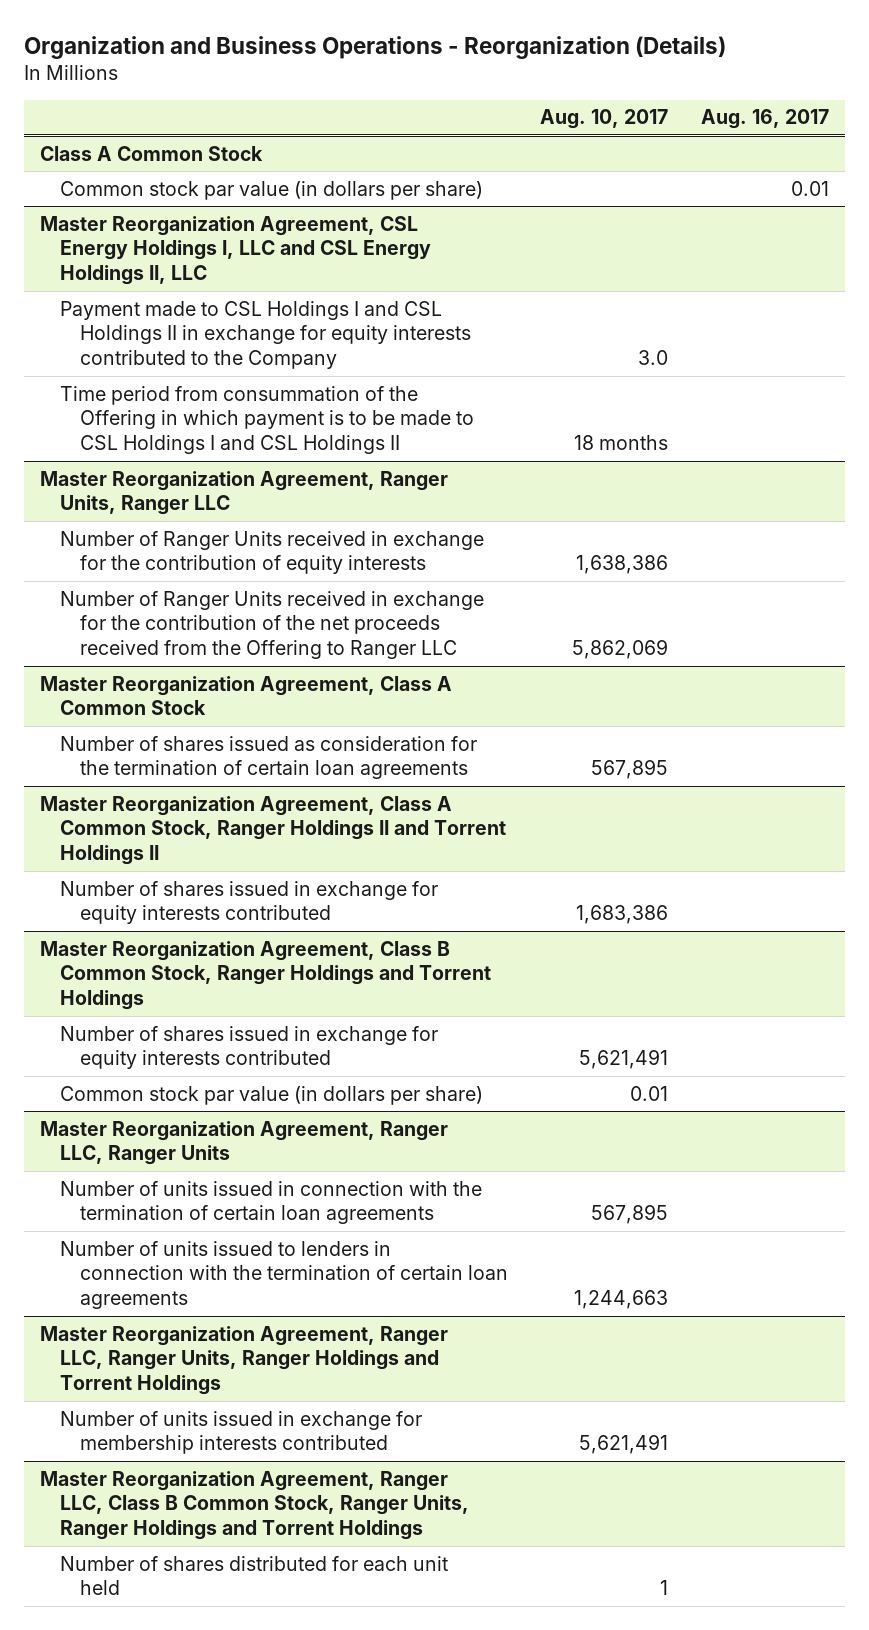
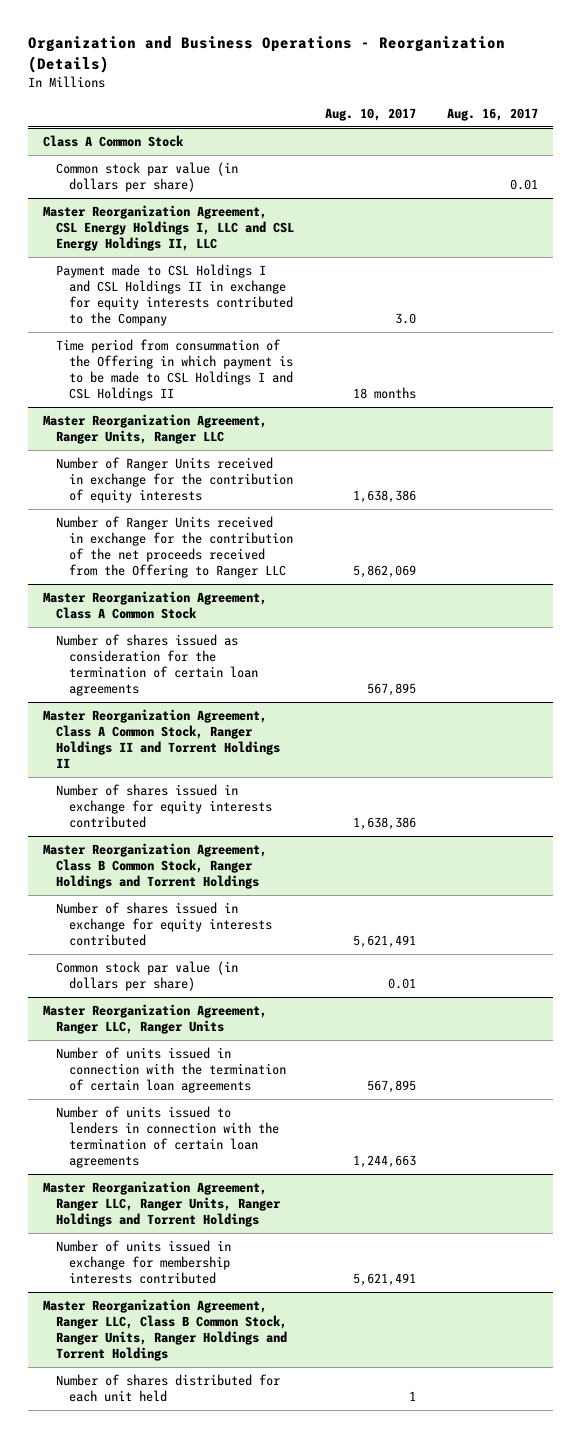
@ Master Reorganization Agreement, Class A Common Stock, Ranger Holdings II and Torrent Holdings II
- Number of shares issued in exchange for equity interests contributed | 1,683,386 |
+ Number of shares issued in exchange for equity interests contributed | 1,638,386 |

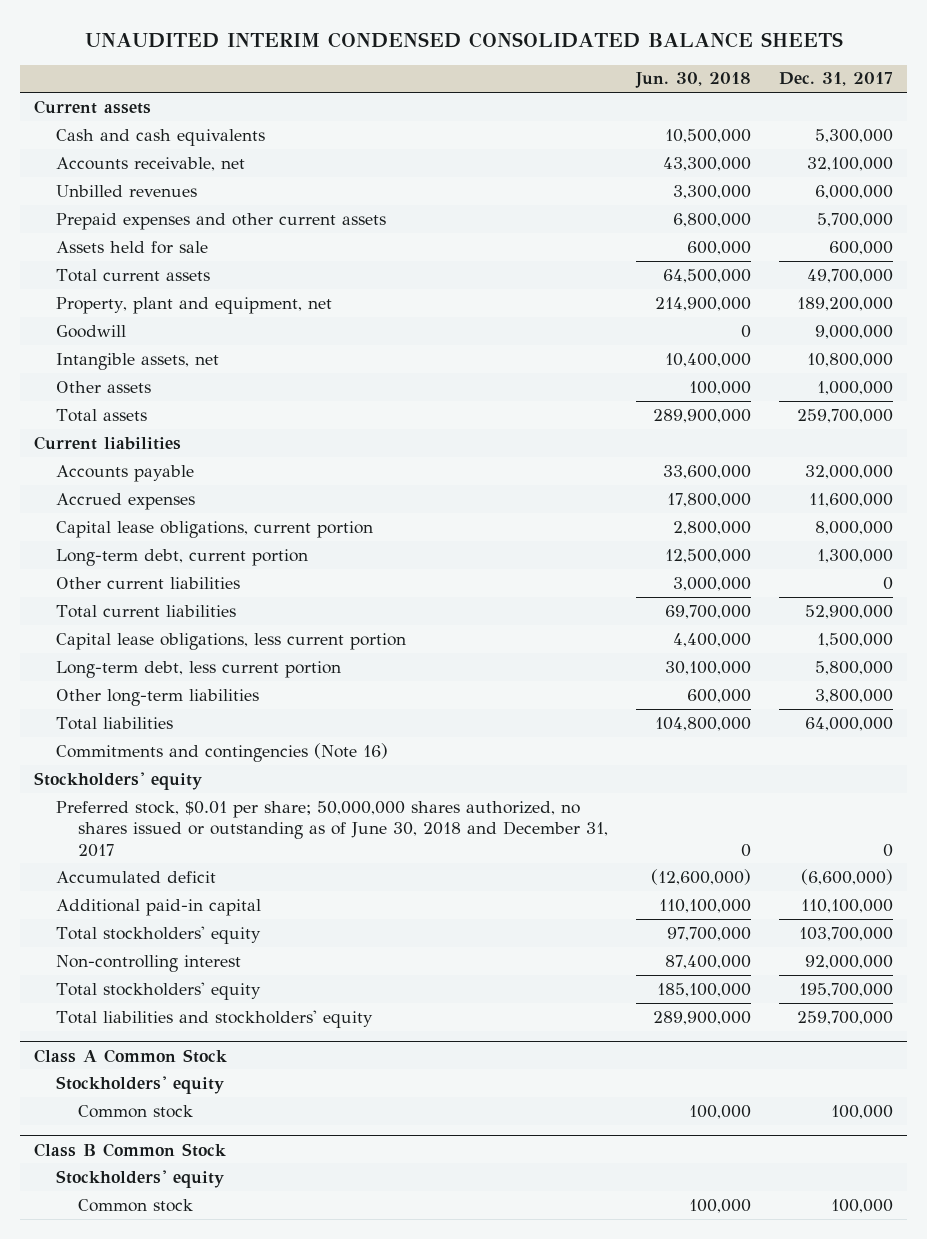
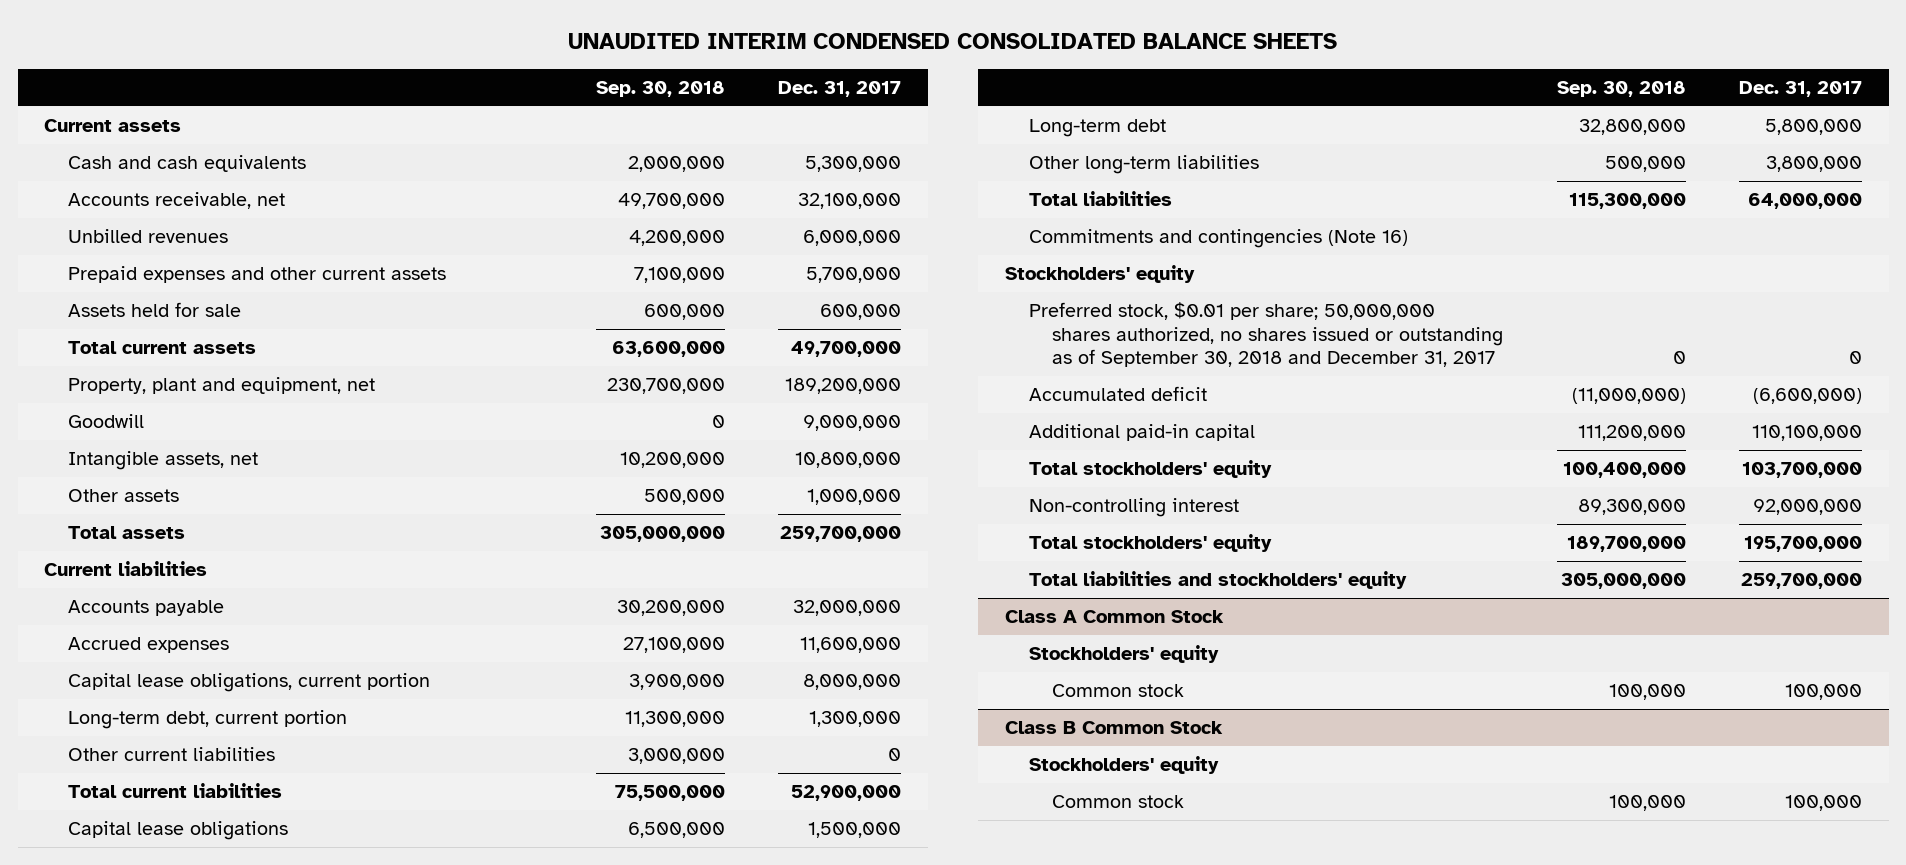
- | Jun. 30, 2018 | Dec. 31, 2017
+ | Sep. 30, 2018 | Dec. 31, 2017
- Capital lease obligations, less current portion | 4,400,000 | 1,500,000
- Long-term debt, less current portion | 30,100,000 | 5,800,000
+ Capital lease obligations | 6,500,000 | 1,500,000
+ Long-term debt | 32,800,000 | 5,800,000
- Preferred stock, $0.01 per share; 50,000,000 shares authorized, no shares issued or outstanding as of June 30, 2018 and December 31, 2017 | 0 | 0
+ Preferred stock, $0.01 per share; 50,000,000 shares authorized, no shares issued or outstanding as of September 30, 2018 and December 31, 2017 | 0 | 0

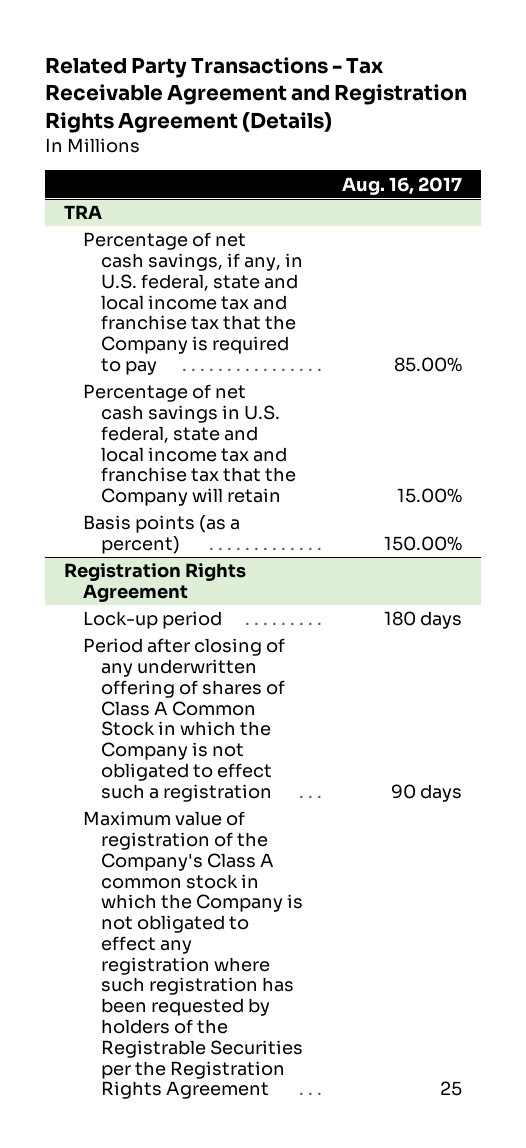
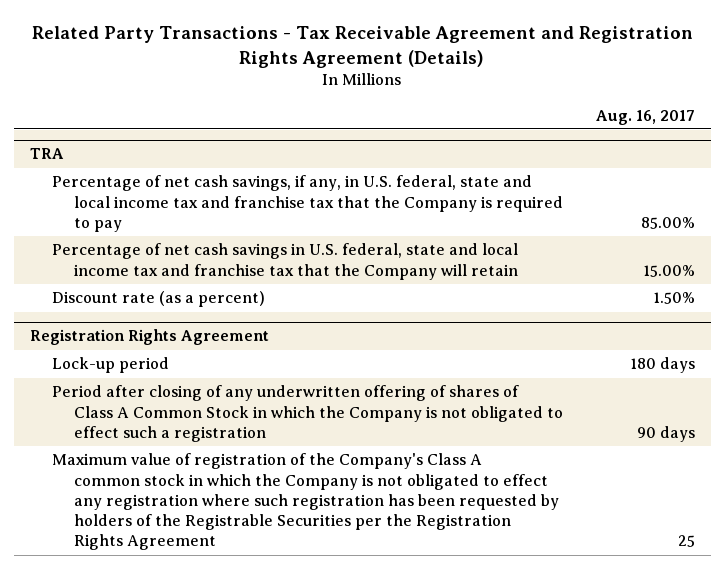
@ TRA
- Basis points (as a percent) | 150.00%
+ Discount rate (as a percent) | 1.50%

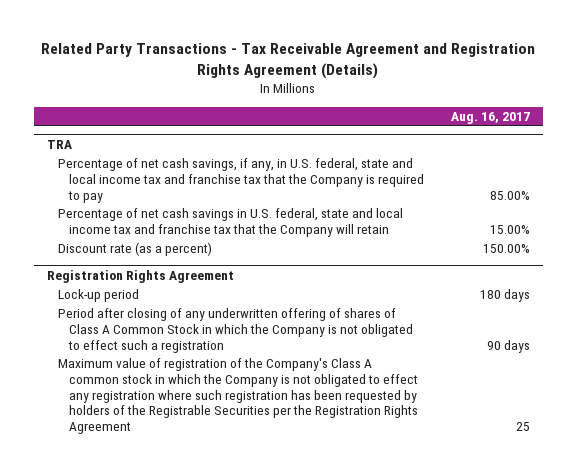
@ TRA
- Discount rate (as a percent) | 1.50%
+ Discount rate (as a percent) | 150.00%

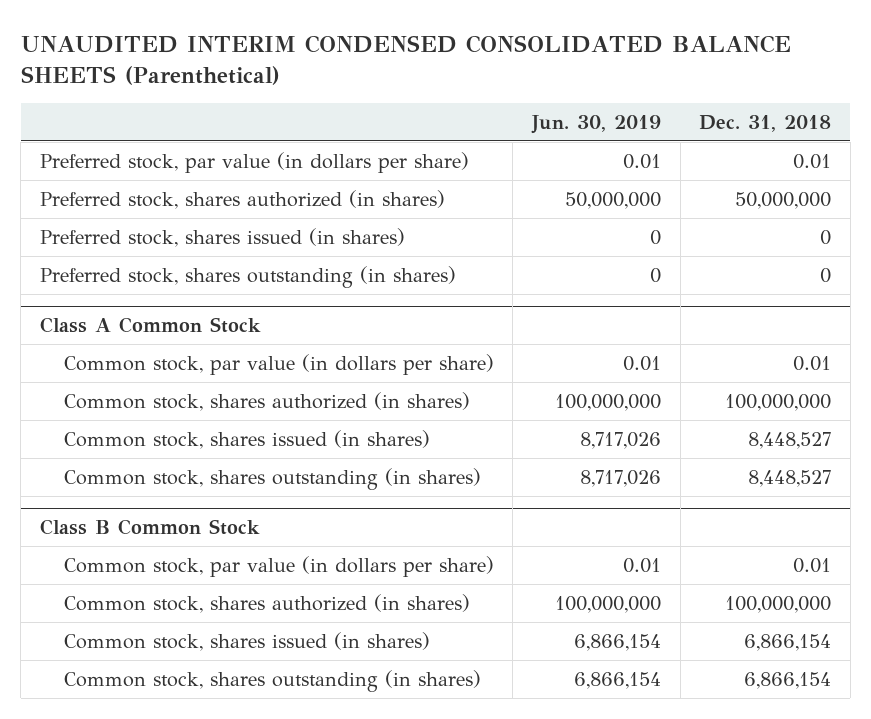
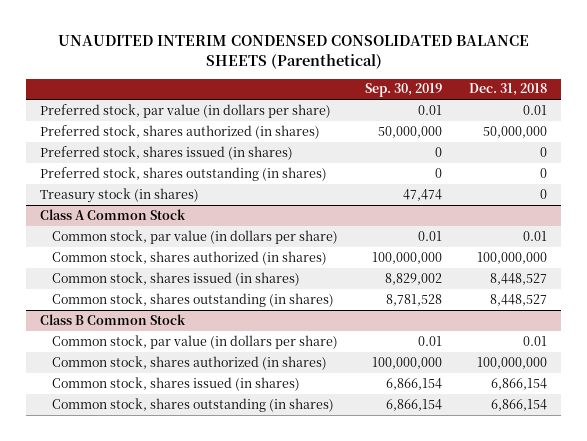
- | Jun. 30, 2019 | Dec. 31, 2018
+ | Sep. 30, 2019 | Dec. 31, 2018
+ Treasury stock (in shares) | 47,474 | 0

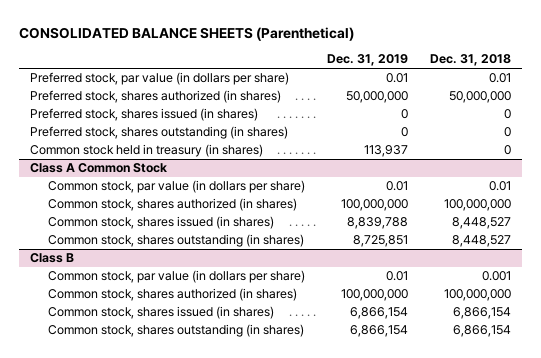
- UNAUDITED INTERIM CONDENSED CONSOLIDATED BALANCE SHEETS (Parenthetical)
+ CONSOLIDATED BALANCE SHEETS (Parenthetical)
- | Sep. 30, 2019 | Dec. 31, 2018
+ | Dec. 31, 2019 | Dec. 31, 2018
- Treasury stock (in shares) | 47,474 | 0
+ Common stock held in treasury (in shares) | 113,937 | 0
- Class B Common Stock
- Common stock, par value (in dollars per share) | 0.01 | 0.01
+ Class B
+ Common stock, par value (in dollars per share) | 0.01 | 0.001

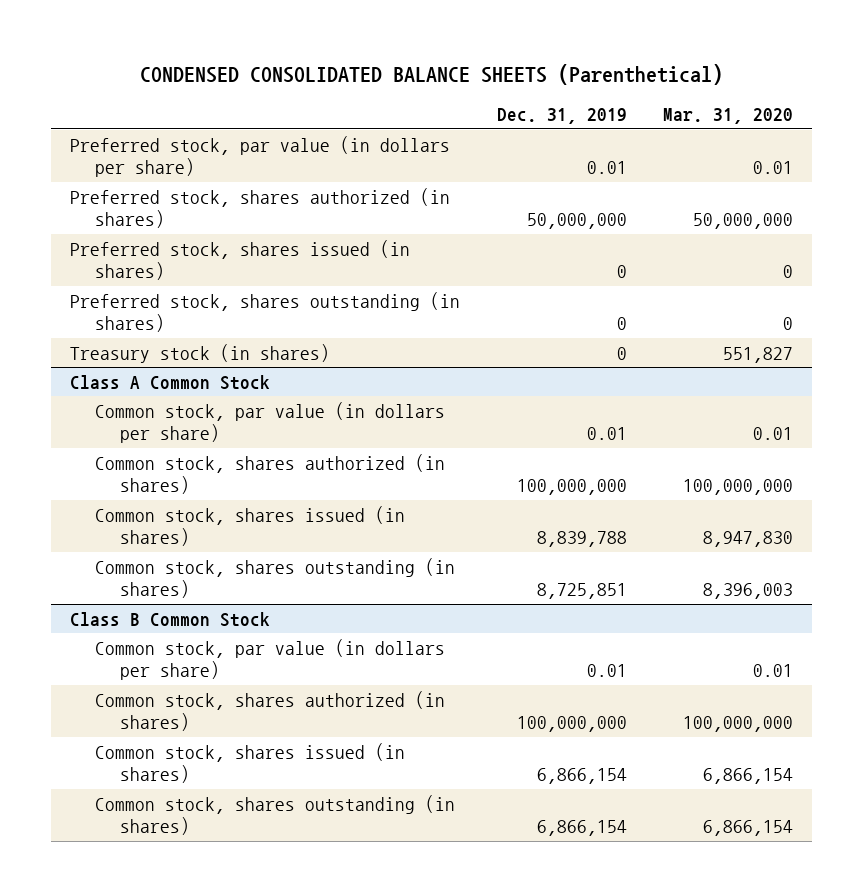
- CONSOLIDATED BALANCE SHEETS (Parenthetical)
+ CONDENSED CONSOLIDATED BALANCE SHEETS (Parenthetical)
- | Dec. 31, 2019 | Dec. 31, 2018
+ | Dec. 31, 2019 | Mar. 31, 2020
- Common stock held in treasury (in shares) | 113,937 | 0
+ Treasury stock (in shares) | 0 | 551,827
- Class B
+ Class B Common Stock

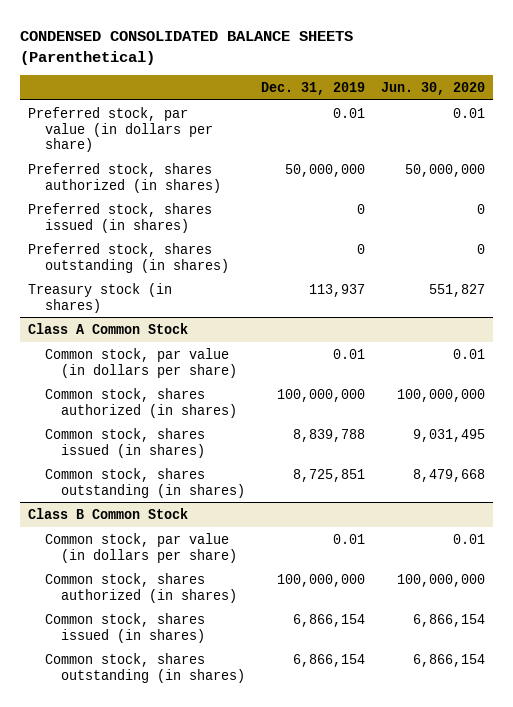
- | Dec. 31, 2019 | Mar. 31, 2020
+ | Dec. 31, 2019 | Jun. 30, 2020
- Treasury stock (in shares) | 0 | 551,827
+ Treasury stock (in shares) | 113,937 | 551,827

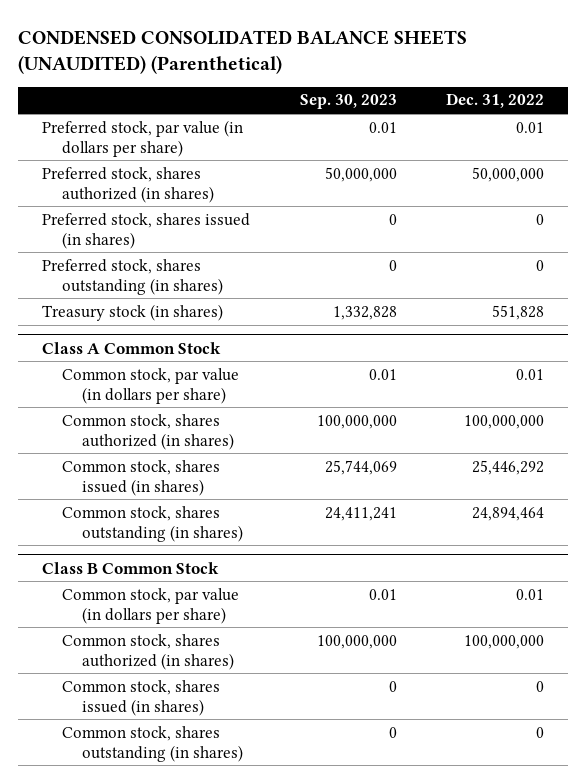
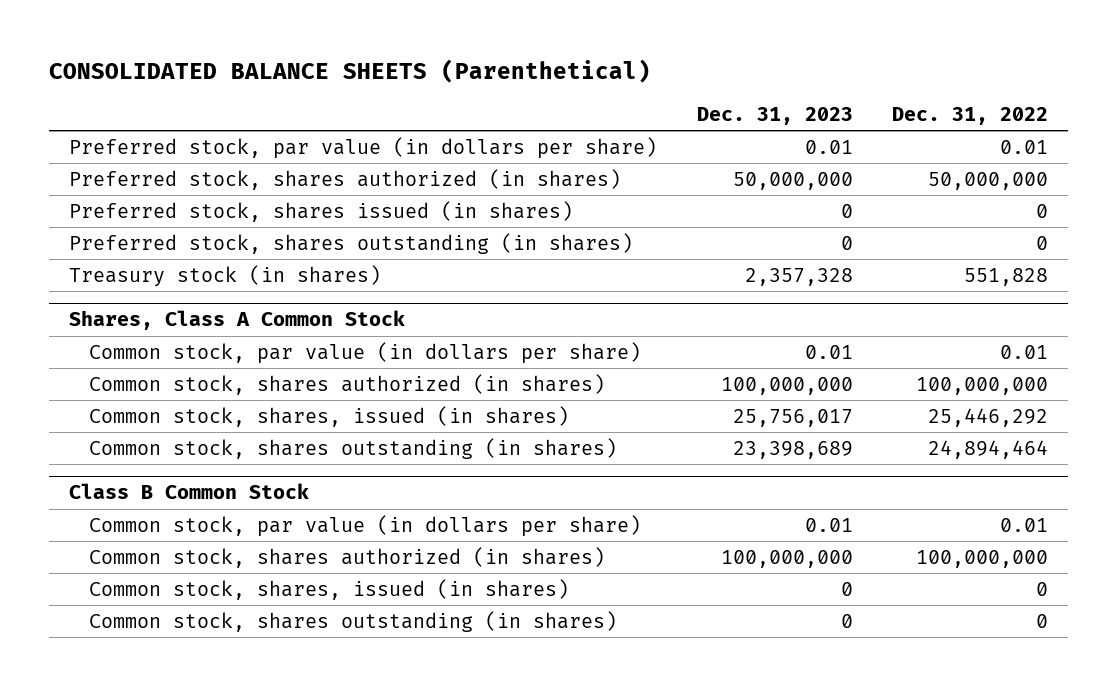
- CONDENSED CONSOLIDATED BALANCE SHEETS (UNAUDITED) (Parenthetical)
+ CONSOLIDATED BALANCE SHEETS (Parenthetical)
- | Sep. 30, 2023 | Dec. 31, 2022
+ | Dec. 31, 2023 | Dec. 31, 2022
- Class A Common Stock
+ Shares, Class A Common Stock
- Common stock, shares issued (in shares) | 25,744,069 | 25,446,292
+ Common stock, shares, issued (in shares) | 25,756,017 | 25,446,292
@ Class B Common Stock
- Common stock, shares issued (in shares) | 0 | 0
+ Common stock, shares, issued (in shares) | 0 | 0

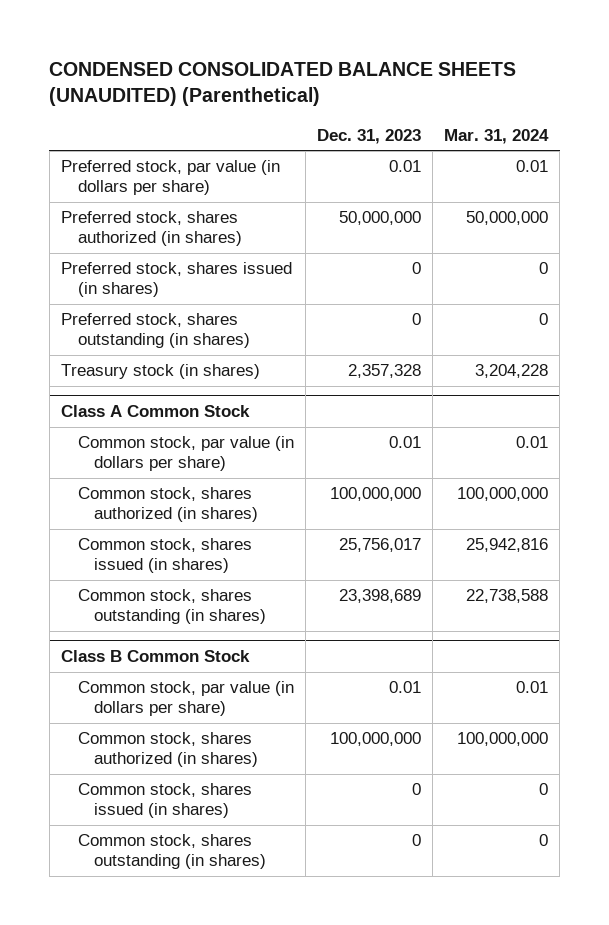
- CONSOLIDATED BALANCE SHEETS (Parenthetical)
+ CONDENSED CONSOLIDATED BALANCE SHEETS (UNAUDITED) (Parenthetical)
- | Dec. 31, 2023 | Dec. 31, 2022
+ | Dec. 31, 2023 | Mar. 31, 2024
- Shares, Class A Common Stock
+ Class A Common Stock
- Common stock, shares, issued (in shares) | 25,756,017 | 25,446,292
+ Common stock, shares issued (in shares) | 25,756,017 | 25,942,816
@ Class B Common Stock
- Common stock, shares, issued (in shares) | 0 | 0
+ Common stock, shares issued (in shares) | 0 | 0

